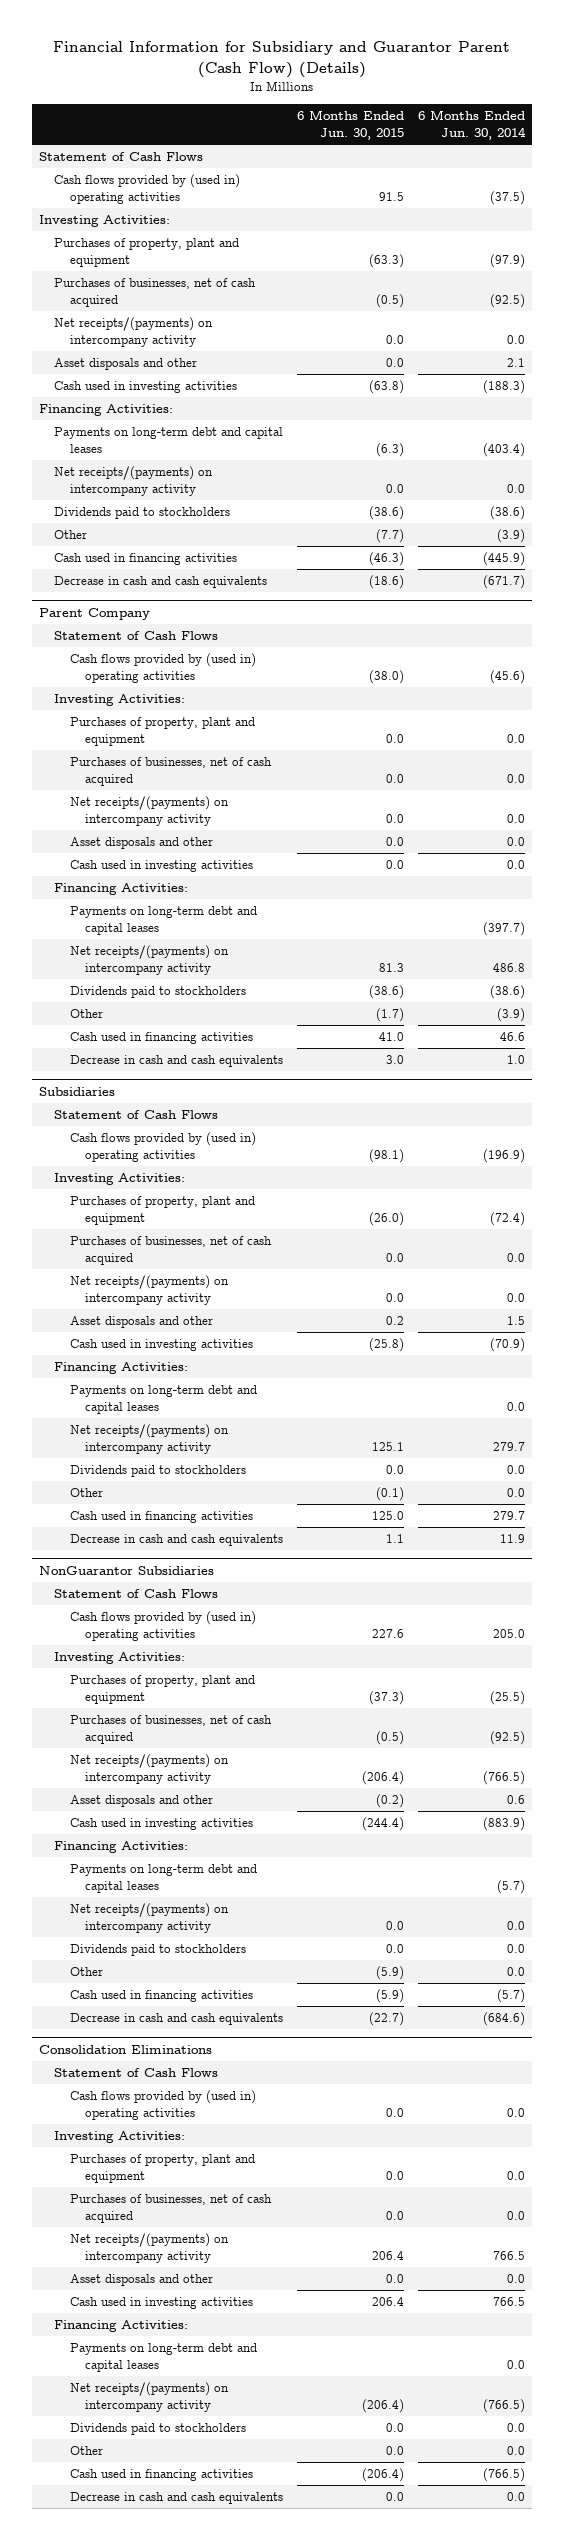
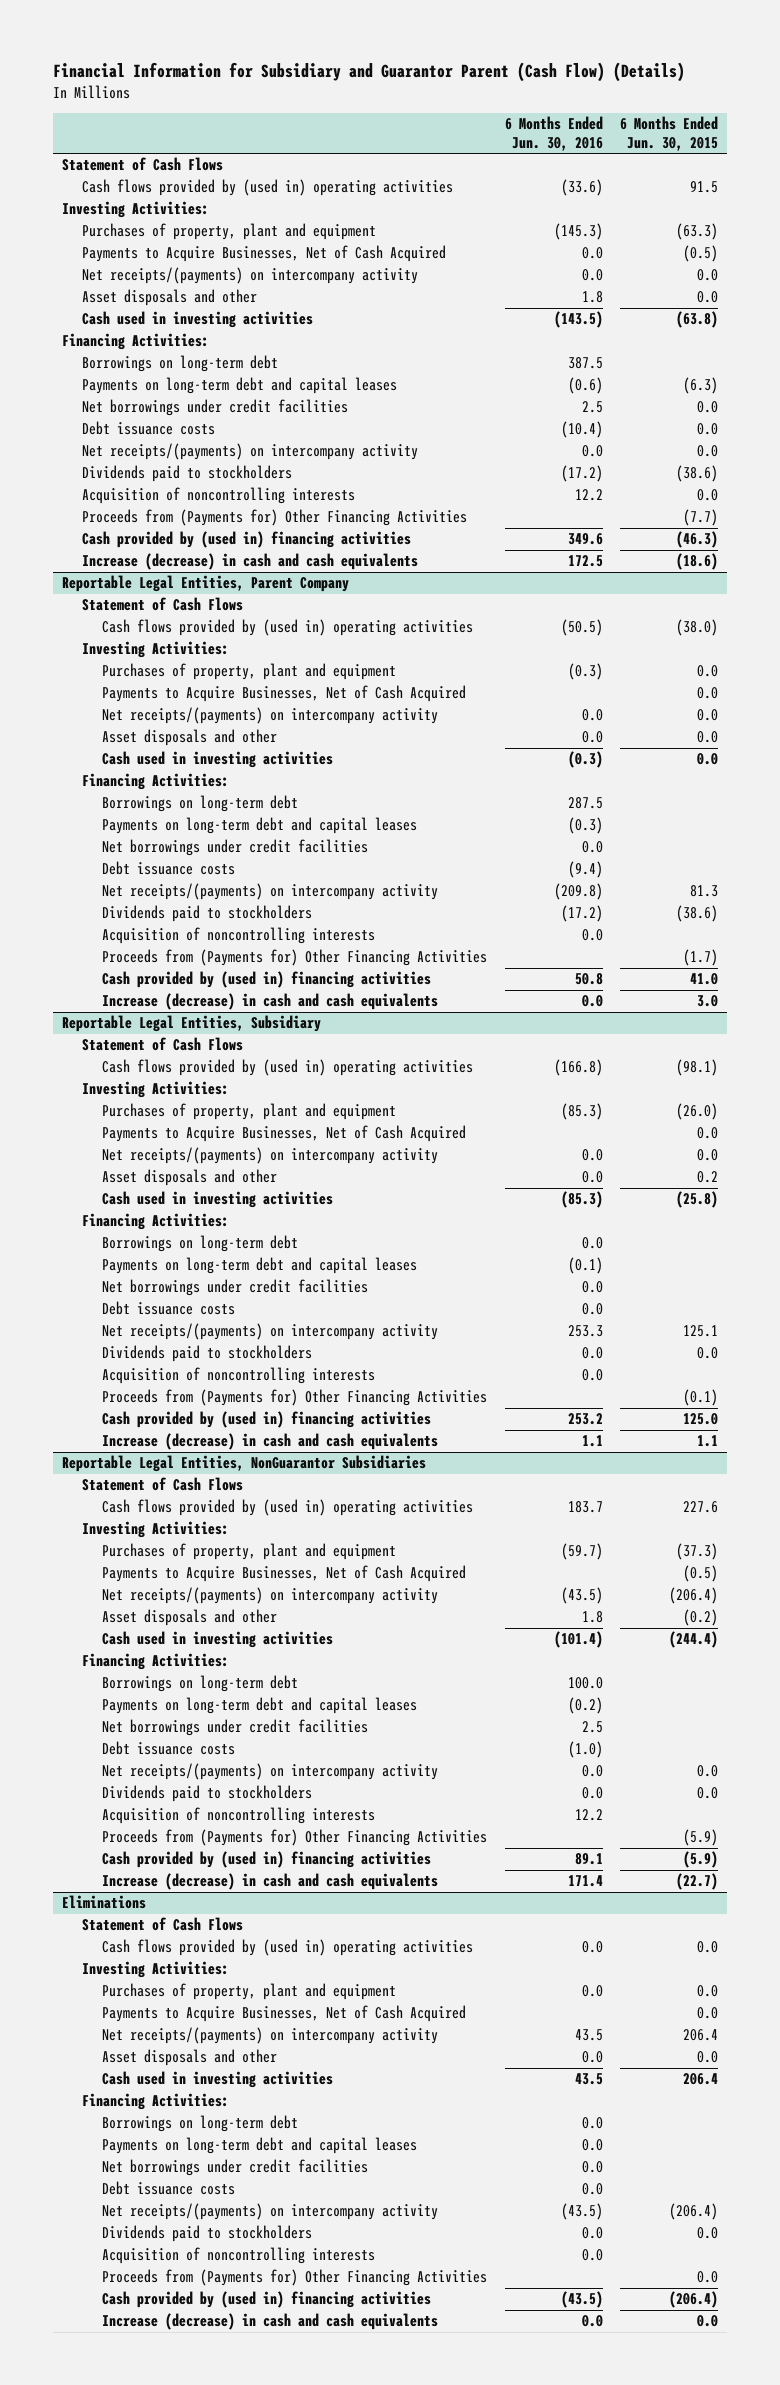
- | 6 Months Ended Jun. 30, 2015 | 6 Months Ended Jun. 30, 2014
+ | 6 Months Ended Jun. 30, 2016 | 6 Months Ended Jun. 30, 2015
- Purchases of businesses, net of cash acquired | (0.5) | (92.5)
+ Payments to Acquire Businesses, Net of Cash Acquired | 0.0 | (0.5)
+ Borrowings on long-term debt | 387.5 |
+ Net borrowings under credit facilities | 2.5 | 0.0
+ Debt issuance costs | (10.4) | 0.0
- Other | (7.7) | (3.9)
- Cash used in financing activities | (46.3) | (445.9)
- Decrease in cash and cash equivalents | (18.6) | (671.7)
- Parent Company
+ Acquisition of noncontrolling interests | 12.2 | 0.0
+ Proceeds from (Payments for) Other Financing Activities | | (7.7)
+ Cash provided by (used in) financing activities | 349.6 | (46.3)
+ Increase (decrease) in cash and cash equivalents | 172.5 | (18.6)
+ Reportable Legal Entities, Parent Company
- Purchases of businesses, net of cash acquired | 0.0 | 0.0
+ Payments to Acquire Businesses, Net of Cash Acquired | | 0.0
+ Borrowings on long-term debt | 287.5 |
+ Net borrowings under credit facilities | 0.0 |
+ Debt issuance costs | (9.4) |
- Other | (1.7) | (3.9)
- Cash used in financing activities | 41.0 | 46.6
- Decrease in cash and cash equivalents | 3.0 | 1.0
- Subsidiaries
+ Acquisition of noncontrolling interests | 0.0 |
+ Proceeds from (Payments for) Other Financing Activities | | (1.7)
+ Cash provided by (used in) financing activities | 50.8 | 41.0
+ Increase (decrease) in cash and cash equivalents | 0.0 | 3.0
+ Reportable Legal Entities, Subsidiary
- Purchases of businesses, net of cash acquired | 0.0 | 0.0
+ Payments to Acquire Businesses, Net of Cash Acquired | | 0.0
+ Borrowings on long-term debt | 0.0 |
+ Net borrowings under credit facilities | 0.0 |
+ Debt issuance costs | 0.0 |
- Other | (0.1) | 0.0
- Cash used in financing activities | 125.0 | 279.7
- Decrease in cash and cash equivalents | 1.1 | 11.9
- NonGuarantor Subsidiaries
+ Acquisition of noncontrolling interests | 0.0 |
+ Proceeds from (Payments for) Other Financing Activities | | (0.1)
+ Cash provided by (used in) financing activities | 253.2 | 125.0
+ Increase (decrease) in cash and cash equivalents | 1.1 | 1.1
+ Reportable Legal Entities, NonGuarantor Subsidiaries
- Purchases of businesses, net of cash acquired | (0.5) | (92.5)
+ Payments to Acquire Businesses, Net of Cash Acquired | | (0.5)
+ Borrowings on long-term debt | 100.0 |
+ Net borrowings under credit facilities | 2.5 |
+ Debt issuance costs | (1.0) |
- Other | (5.9) | 0.0
- Cash used in financing activities | (5.9) | (5.7)
- Decrease in cash and cash equivalents | (22.7) | (684.6)
- Consolidation Eliminations
+ Acquisition of noncontrolling interests | 12.2 |
+ Proceeds from (Payments for) Other Financing Activities | | (5.9)
+ Cash provided by (used in) financing activities | 89.1 | (5.9)
+ Increase (decrease) in cash and cash equivalents | 171.4 | (22.7)
+ Eliminations
- Purchases of businesses, net of cash acquired | 0.0 | 0.0
+ Payments to Acquire Businesses, Net of Cash Acquired | | 0.0
+ Borrowings on long-term debt | 0.0 |
+ Net borrowings under credit facilities | 0.0 |
+ Debt issuance costs | 0.0 |
- Other | 0.0 | 0.0
- Cash used in financing activities | (206.4) | (766.5)
- Decrease in cash and cash equivalents | 0.0 | 0.0
+ Acquisition of noncontrolling interests | 0.0 |
+ Proceeds from (Payments for) Other Financing Activities | | 0.0
+ Cash provided by (used in) financing activities | (43.5) | (206.4)
+ Increase (decrease) in cash and cash equivalents | 0.0 | 0.0

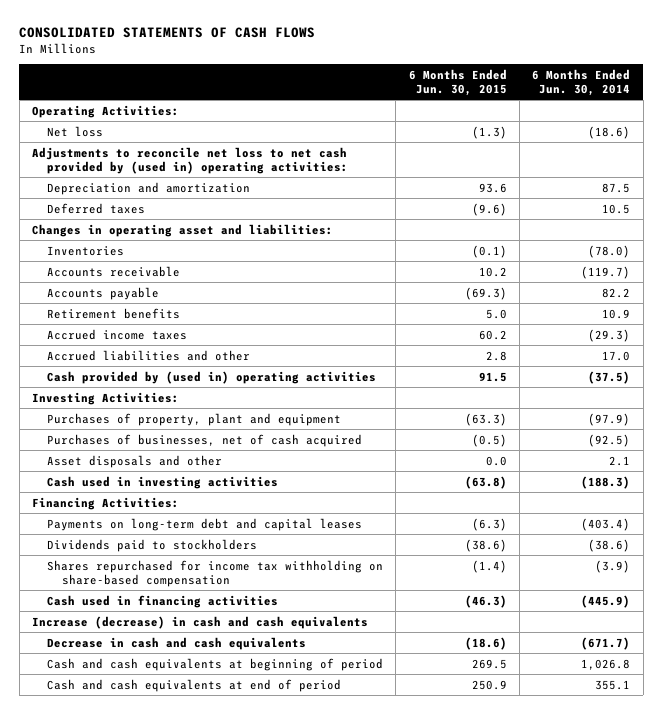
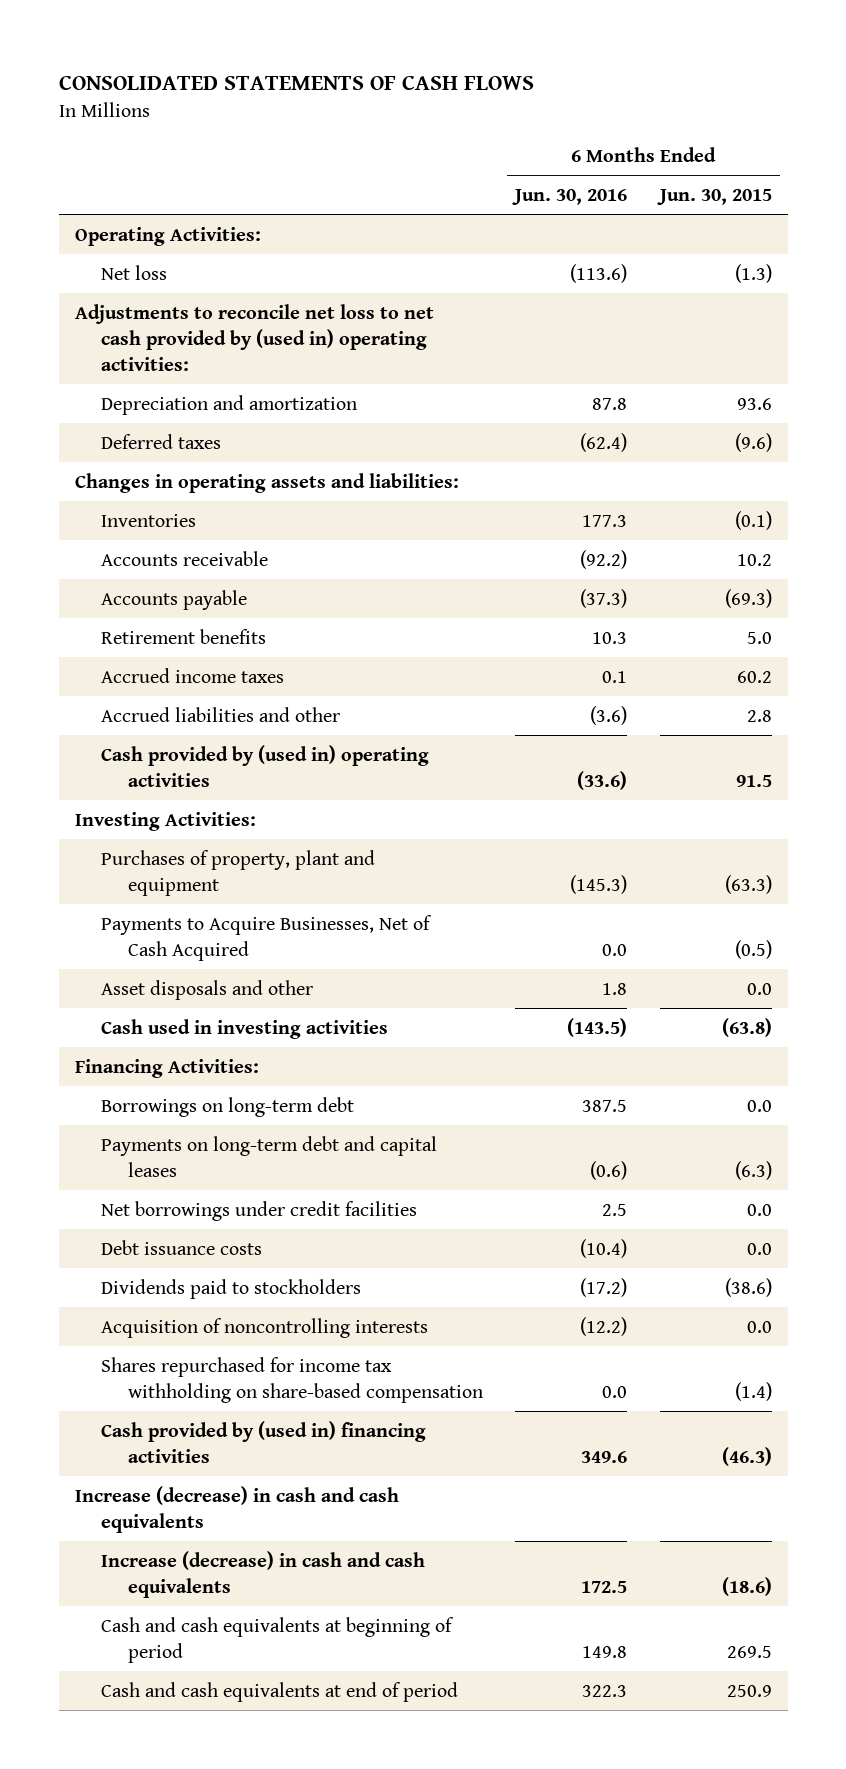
- | 6 Months Ended Jun. 30, 2015 | 6 Months Ended Jun. 30, 2014
+ | 6 Months Ended Jun. 30, 2016 | 6 Months Ended Jun. 30, 2015
- Changes in operating asset and liabilities:
+ Changes in operating assets and liabilities:
- Purchases of businesses, net of cash acquired | (0.5) | (92.5)
+ Payments to Acquire Businesses, Net of Cash Acquired | 0.0 | (0.5)
+ Borrowings on long-term debt | 387.5 | 0.0
+ Net borrowings under credit facilities | 2.5 | 0.0
+ Debt issuance costs | (10.4) | 0.0
+ Acquisition of noncontrolling interests | (12.2) | 0.0
- Cash used in financing activities | (46.3) | (445.9)
+ Cash provided by (used in) financing activities | 349.6 | (46.3)
- Decrease in cash and cash equivalents | (18.6) | (671.7)
+ Increase (decrease) in cash and cash equivalents | 172.5 | (18.6)

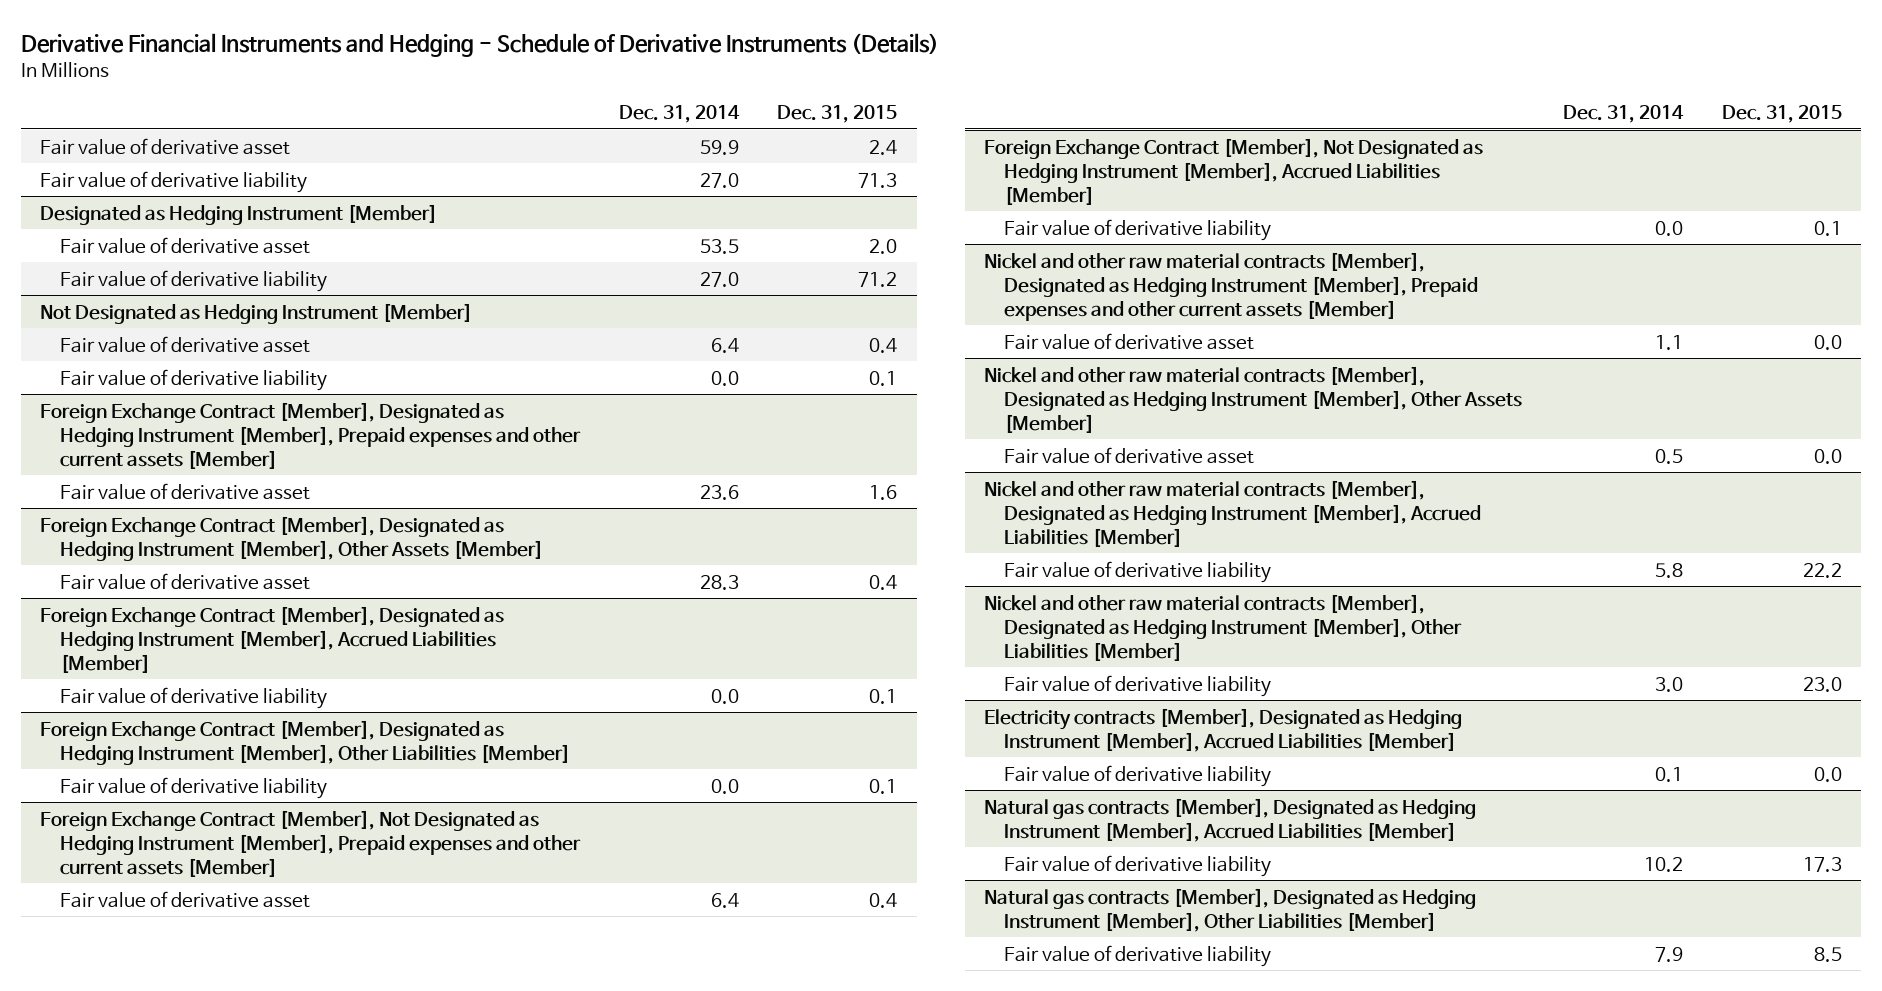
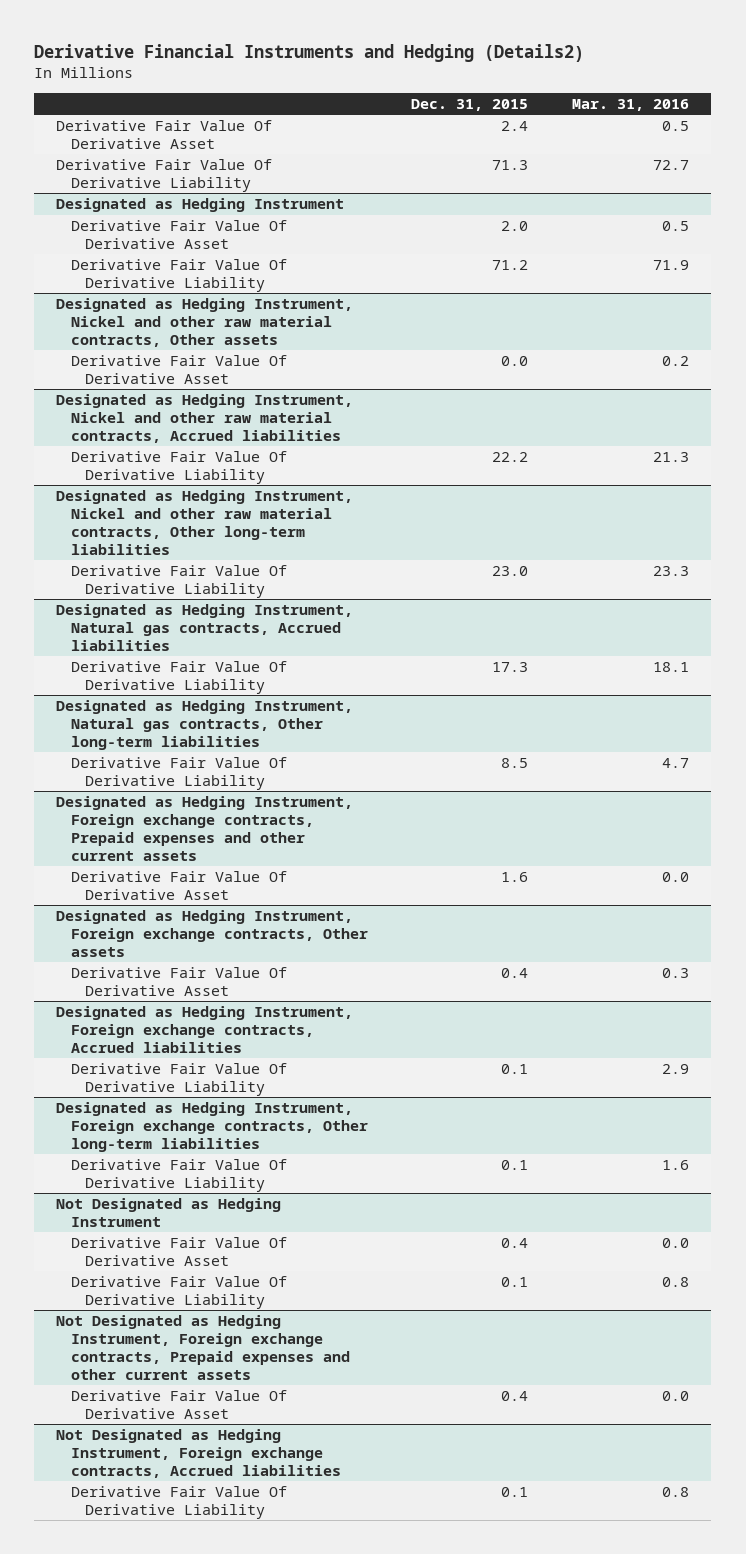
- Derivative Financial Instruments and Hedging - Schedule of Derivative Instruments (Details)
+ Derivative Financial Instruments and Hedging (Details2)
- | Dec. 31, 2014 | Dec. 31, 2015
+ | Dec. 31, 2015 | Mar. 31, 2016
- Fair value of derivative asset | 59.9 | 2.4
- Fair value of derivative liability | 27.0 | 71.3
- Designated as Hedging Instrument [Member]
- Fair value of derivative asset | 53.5 | 2.0
- Fair value of derivative liability | 27.0 | 71.2
- Not Designated as Hedging Instrument [Member]
- Fair value of derivative asset | 6.4 | 0.4
- Fair value of derivative liability | 0.0 | 0.1
- Foreign Exchange Contract [Member], Designated as Hedging Instrument [Member], Prepaid expenses and other current assets [Member]
- Fair value of derivative asset | 23.6 | 1.6
- Foreign Exchange Contract [Member], Designated as Hedging Instrument [Member], Other Assets [Member]
- Fair value of derivative asset | 28.3 | 0.4
- Foreign Exchange Contract [Member], Designated as Hedging Instrument [Member], Accrued Liabilities [Member]
- Fair value of derivative liability | 0.0 | 0.1
- Foreign Exchange Contract [Member], Designated as Hedging Instrument [Member], Other Liabilities [Member]
- Fair value of derivative liability | 0.0 | 0.1
- Foreign Exchange Contract [Member], Not Designated as Hedging Instrument [Member], Prepaid expenses and other current assets [Member]
- Fair value of derivative asset | 6.4 | 0.4
- Foreign Exchange Contract [Member], Not Designated as Hedging Instrument [Member], Accrued Liabilities [Member]
- Fair value of derivative liability | 0.0 | 0.1
- Nickel and other raw material contracts [Member], Designated as Hedging Instrument [Member], Prepaid expenses and other current assets [Member]
- Fair value of derivative asset | 1.1 | 0.0
- Nickel and other raw material contracts [Member], Designated as Hedging Instrument [Member], Other Assets [Member]
- Fair value of derivative asset | 0.5 | 0.0
- Nickel and other raw material contracts [Member], Designated as Hedging Instrument [Member], Accrued Liabilities [Member]
- Fair value of derivative liability | 5.8 | 22.2
- Nickel and other raw material contracts [Member], Designated as Hedging Instrument [Member], Other Liabilities [Member]
- Fair value of derivative liability | 3.0 | 23.0
- Electricity contracts [Member], Designated as Hedging Instrument [Member], Accrued Liabilities [Member]
- Fair value of derivative liability | 0.1 | 0.0
- Natural gas contracts [Member], Designated as Hedging Instrument [Member], Accrued Liabilities [Member]
- Fair value of derivative liability | 10.2 | 17.3
- Natural gas contracts [Member], Designated as Hedging Instrument [Member], Other Liabilities [Member]
- Fair value of derivative liability | 7.9 | 8.5
+ Derivative Fair Value Of Derivative Asset | 2.4 | 0.5
+ Derivative Fair Value Of Derivative Liability | 71.3 | 72.7
+ Designated as Hedging Instrument
+ Derivative Fair Value Of Derivative Asset | 2.0 | 0.5
+ Derivative Fair Value Of Derivative Liability | 71.2 | 71.9
+ Designated as Hedging Instrument, Nickel and other raw material contracts, Other assets
+ Derivative Fair Value Of Derivative Asset | 0.0 | 0.2
+ Designated as Hedging Instrument, Nickel and other raw material contracts, Accrued liabilities
+ Derivative Fair Value Of Derivative Liability | 22.2 | 21.3
+ Designated as Hedging Instrument, Nickel and other raw material contracts, Other long-term liabilities
+ Derivative Fair Value Of Derivative Liability | 23.0 | 23.3
+ Designated as Hedging Instrument, Natural gas contracts, Accrued liabilities
+ Derivative Fair Value Of Derivative Liability | 17.3 | 18.1
+ Designated as Hedging Instrument, Natural gas contracts, Other long-term liabilities
+ Derivative Fair Value Of Derivative Liability | 8.5 | 4.7
+ Designated as Hedging Instrument, Foreign exchange contracts, Prepaid expenses and other current assets
+ Derivative Fair Value Of Derivative Asset | 1.6 | 0.0
+ Designated as Hedging Instrument, Foreign exchange contracts, Other assets
+ Derivative Fair Value Of Derivative Asset | 0.4 | 0.3
+ Designated as Hedging Instrument, Foreign exchange contracts, Accrued liabilities
+ Derivative Fair Value Of Derivative Liability | 0.1 | 2.9
+ Designated as Hedging Instrument, Foreign exchange contracts, Other long-term liabilities
+ Derivative Fair Value Of Derivative Liability | 0.1 | 1.6
+ Not Designated as Hedging Instrument
+ Derivative Fair Value Of Derivative Asset | 0.4 | 0.0
+ Derivative Fair Value Of Derivative Liability | 0.1 | 0.8
+ Not Designated as Hedging Instrument, Foreign exchange contracts, Prepaid expenses and other current assets
+ Derivative Fair Value Of Derivative Asset | 0.4 | 0.0
+ Not Designated as Hedging Instrument, Foreign exchange contracts, Accrued liabilities
+ Derivative Fair Value Of Derivative Liability | 0.1 | 0.8

